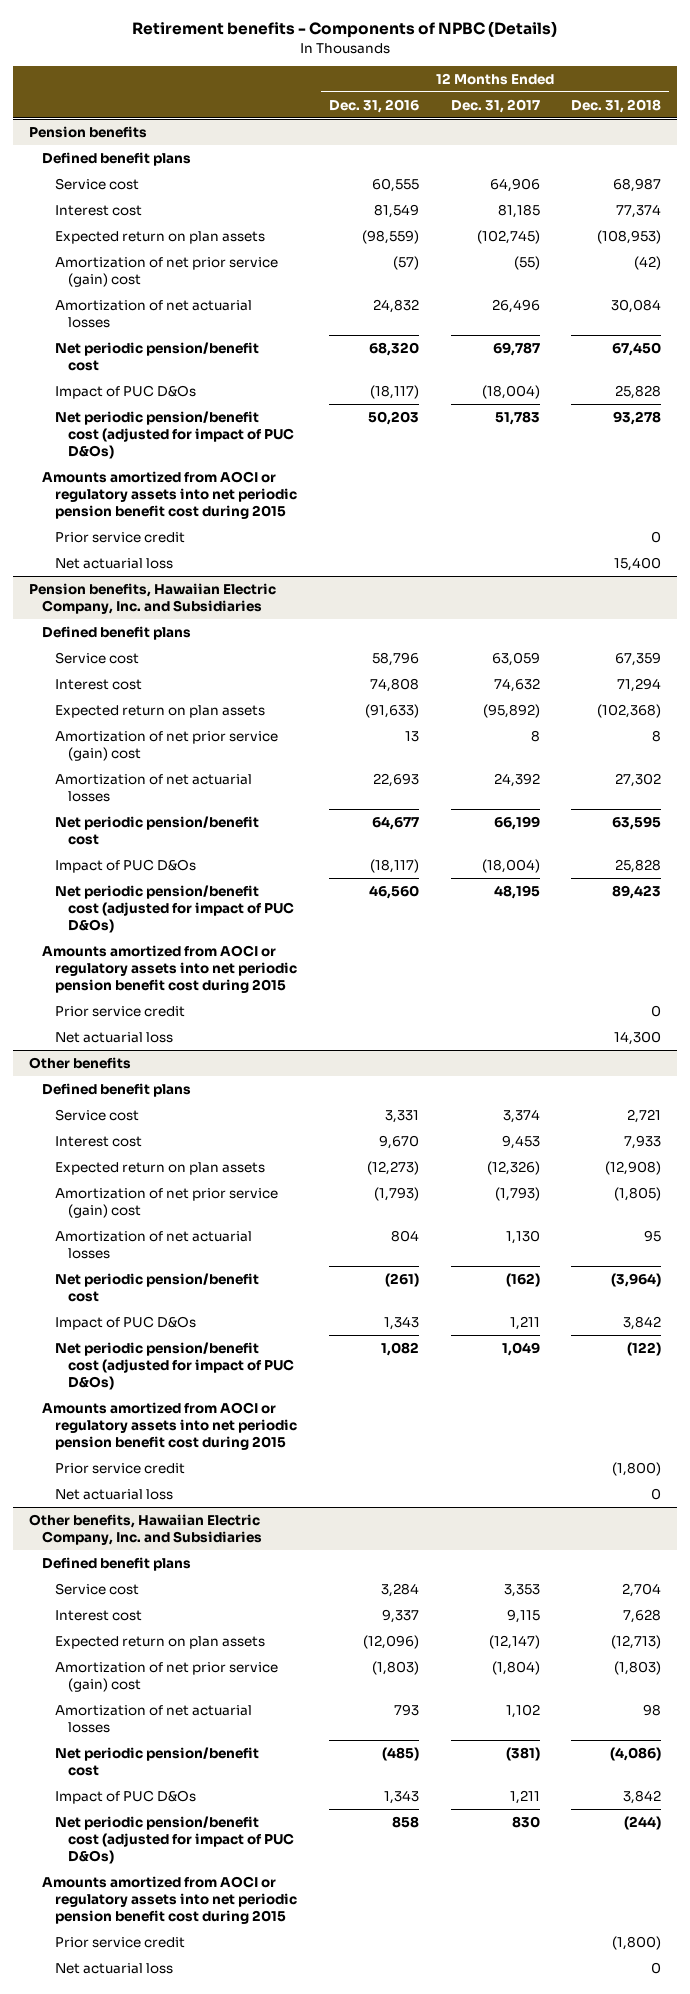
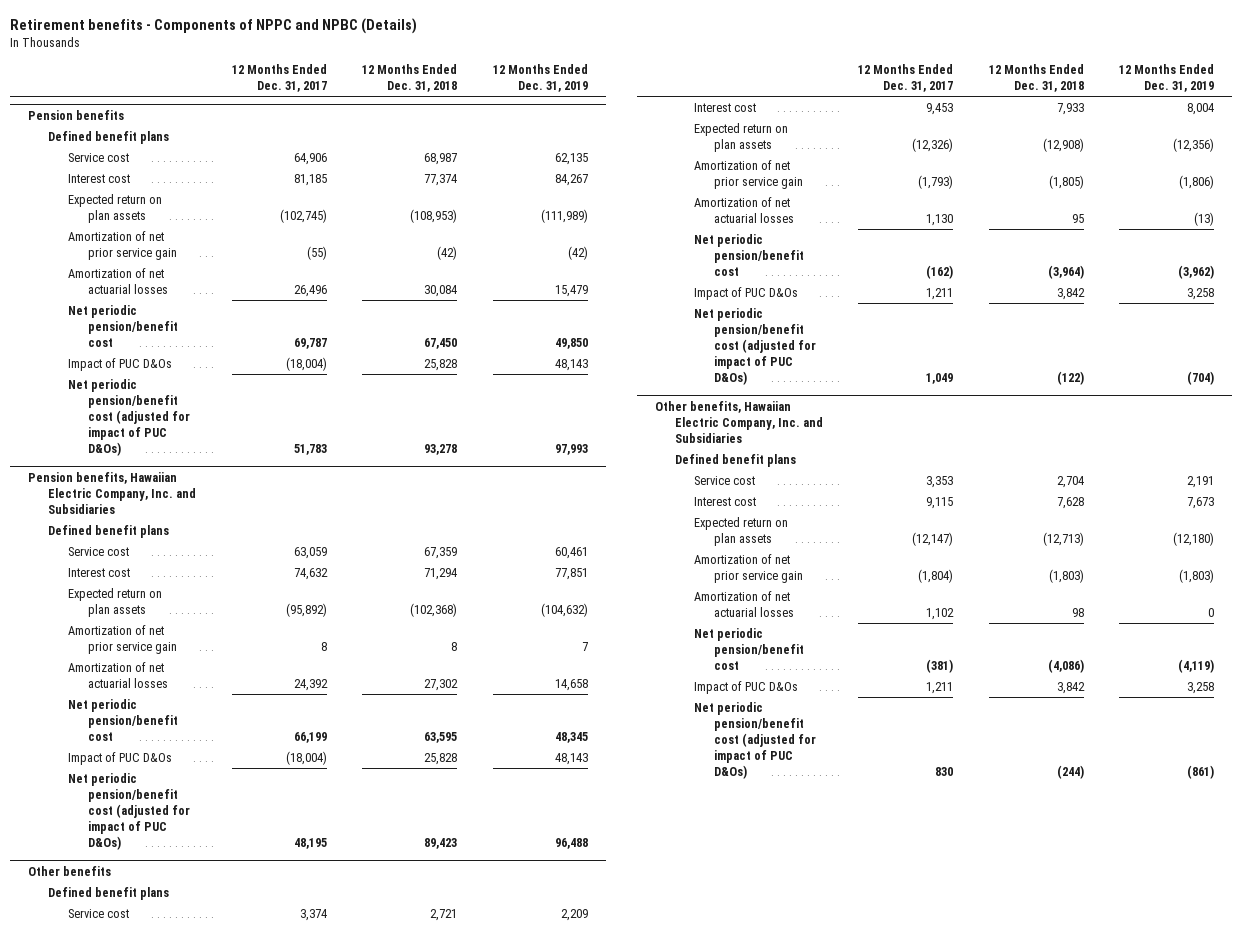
- Retirement benefits - Components of NPBC (Details)
+ Retirement benefits - Components of NPPC and NPBC (Details)
- | 12 Months Ended Dec. 31, 2016 | 12 Months Ended Dec. 31, 2017 | 12 Months Ended Dec. 31, 2018
+ | 12 Months Ended Dec. 31, 2017 | 12 Months Ended Dec. 31, 2018 | 12 Months Ended Dec. 31, 2019
@ Pension benefits
- Amortization of net prior service (gain) cost | (57) | (55) | (42)
+ Amortization of net prior service gain | (55) | (42) | (42)
- Amounts amortized from AOCI or regulatory assets into net periodic pension benefit cost during 2015
- Prior service credit | | | 0
- Net actuarial loss | | | 15,400
@ Pension benefits, Hawaiian Electric Company, Inc. and Subsidiaries
- Amortization of net prior service (gain) cost | 13 | 8 | 8
+ Amortization of net prior service gain | 8 | 8 | 7
- Amounts amortized from AOCI or regulatory assets into net periodic pension benefit cost during 2015
- Prior service credit | | | 0
- Net actuarial loss | | | 14,300
@ Other benefits
- Amortization of net prior service (gain) cost | (1,793) | (1,793) | (1,805)
+ Amortization of net prior service gain | (1,793) | (1,805) | (1,806)
- Amounts amortized from AOCI or regulatory assets into net periodic pension benefit cost during 2015
- Prior service credit | | | (1,800)
- Net actuarial loss | | | 0
@ Other benefits, Hawaiian Electric Company, Inc. and Subsidiaries
- Amortization of net prior service (gain) cost | (1,803) | (1,804) | (1,803)
+ Amortization of net prior service gain | (1,804) | (1,803) | (1,803)
- Amounts amortized from AOCI or regulatory assets into net periodic pension benefit cost during 2015
- Prior service credit | | | (1,800)
- Net actuarial loss | | | 0

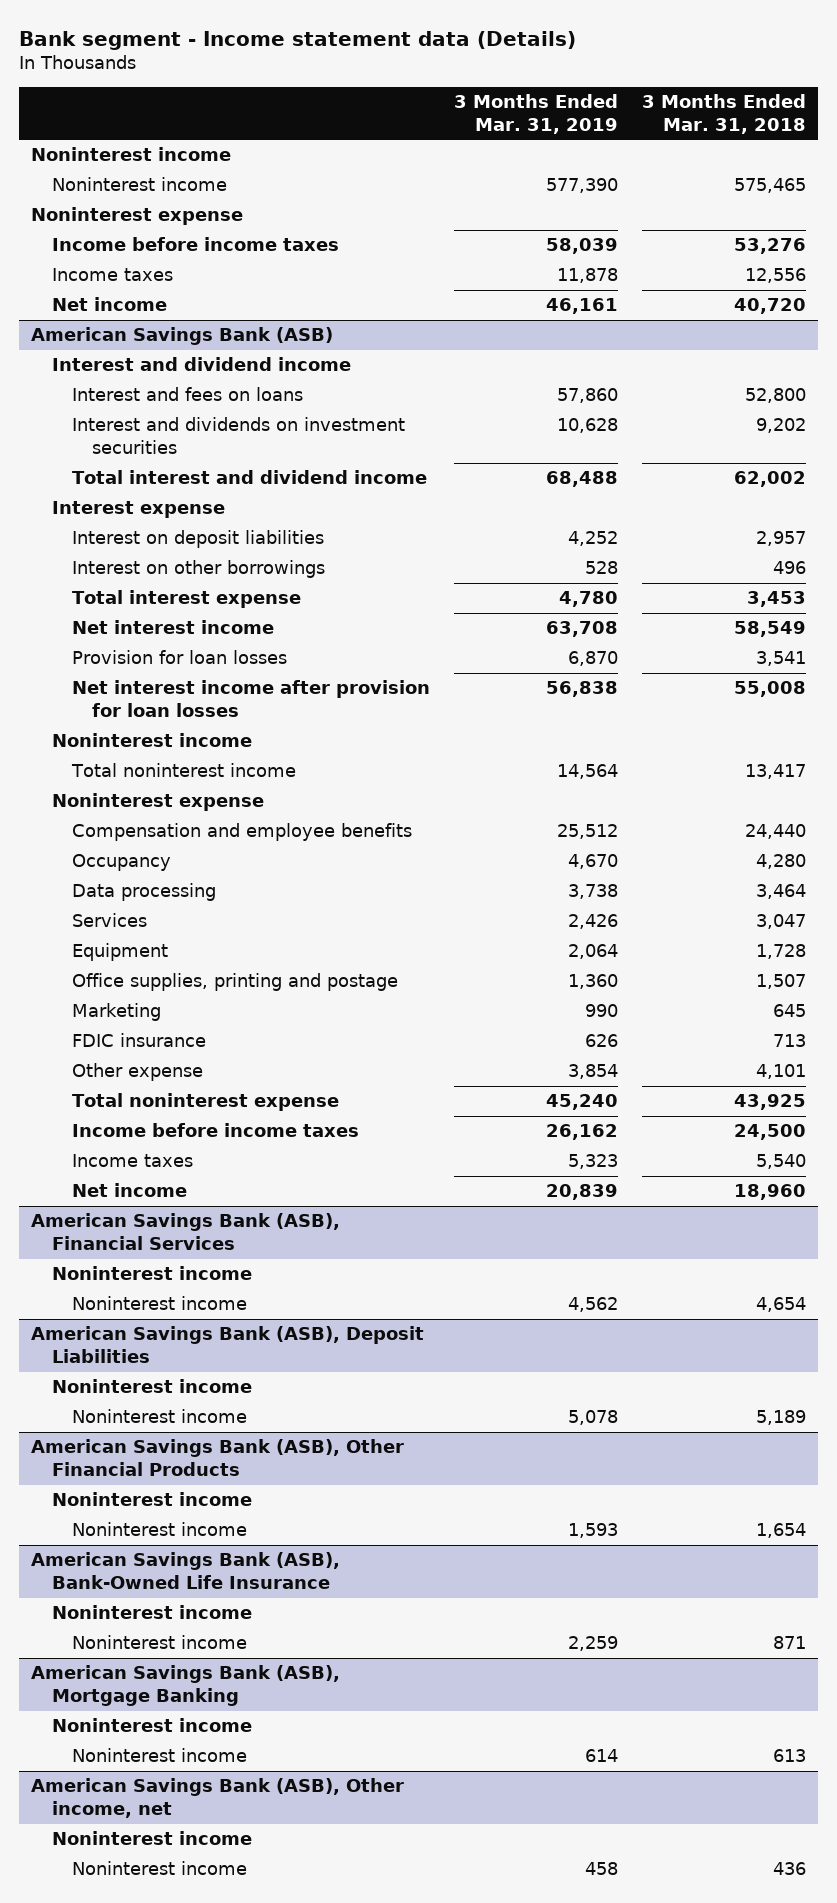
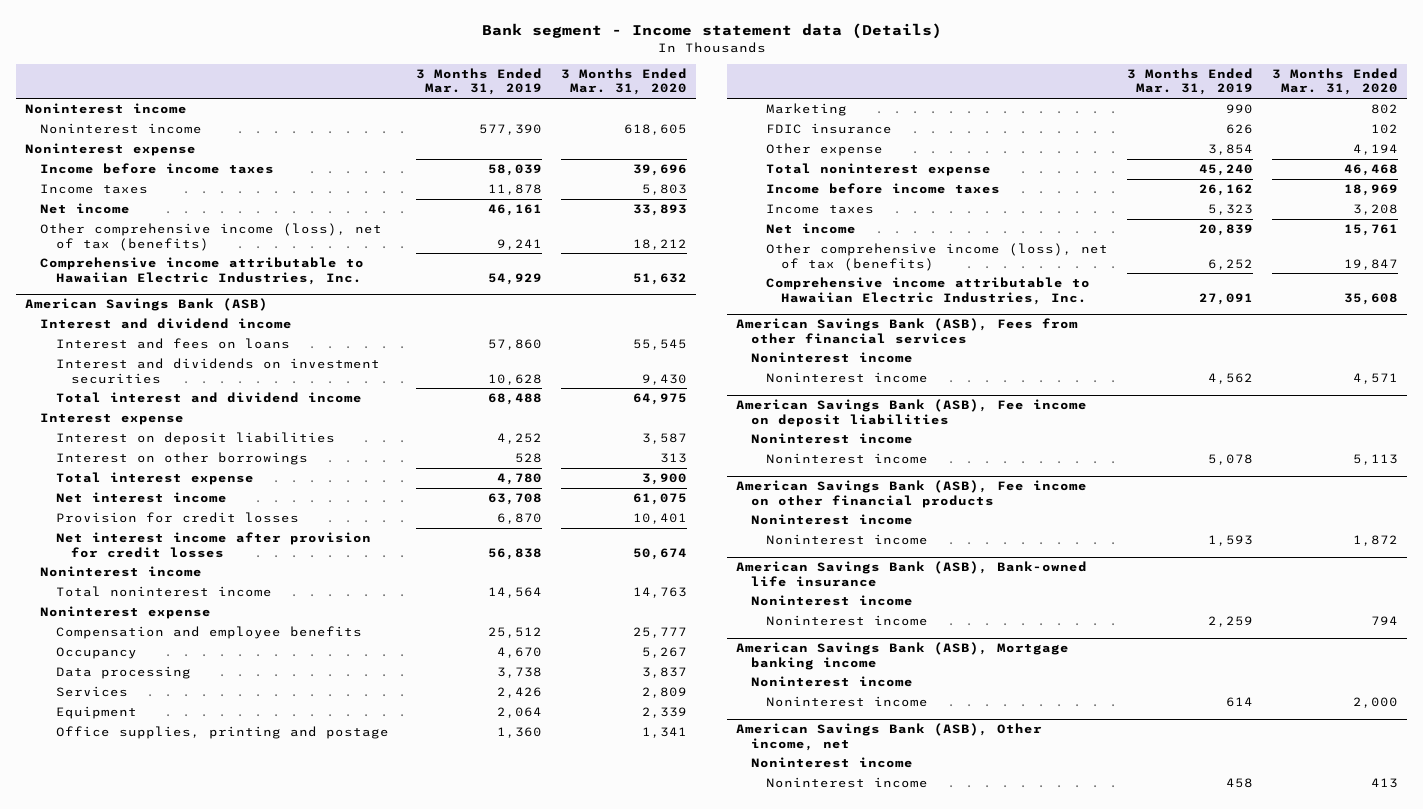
- | 3 Months Ended Mar. 31, 2019 | 3 Months Ended Mar. 31, 2018
+ | 3 Months Ended Mar. 31, 2019 | 3 Months Ended Mar. 31, 2020
+ Other comprehensive income (loss), net of tax (benefits) | 9,241 | 18,212
+ Comprehensive income attributable to Hawaiian Electric Industries, Inc. | 54,929 | 51,632
@ American Savings Bank (ASB)
- Provision for loan losses | 6,870 | 3,541
- Net interest income after provision for loan losses | 56,838 | 55,008
+ Provision for credit losses | 6,870 | 10,401
+ Net interest income after provision for credit losses | 56,838 | 50,674
- American Savings Bank (ASB), Financial Services
@ American Savings Bank (ASB)
+ Other comprehensive income (loss), net of tax (benefits) | 6,252 | 19,847
+ Comprehensive income attributable to Hawaiian Electric Industries, Inc. | 27,091 | 35,608
+ American Savings Bank (ASB), Fees from other financial services
- American Savings Bank (ASB), Deposit Liabilities
+ American Savings Bank (ASB), Fee income on deposit liabilities
- American Savings Bank (ASB), Other Financial Products
+ American Savings Bank (ASB), Fee income on other financial products
- American Savings Bank (ASB), Bank-Owned Life Insurance
+ American Savings Bank (ASB), Bank-owned life insurance
- American Savings Bank (ASB), Mortgage Banking
+ American Savings Bank (ASB), Mortgage banking income

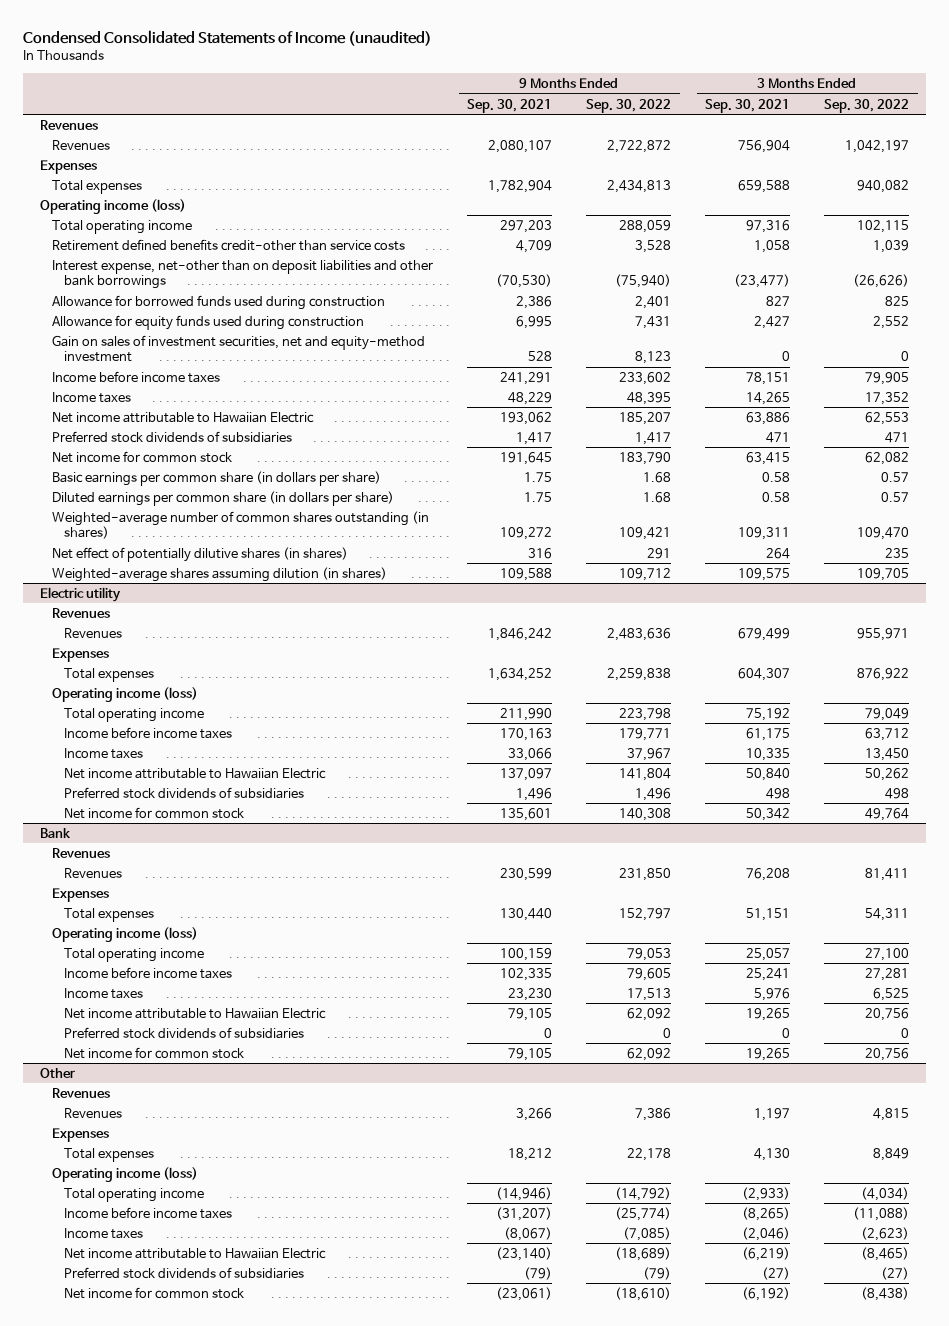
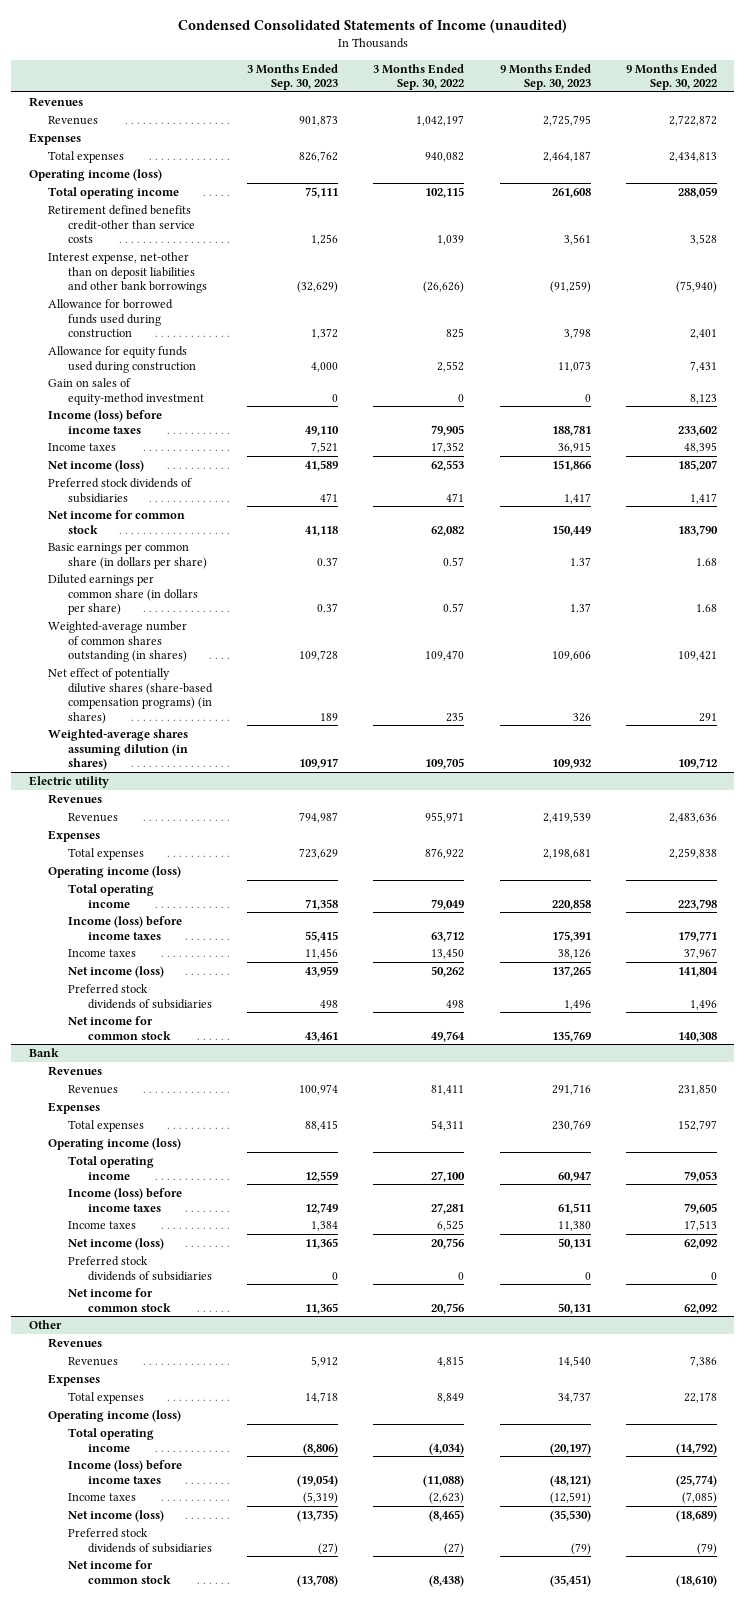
- | 9 Months Ended Sep. 30, 2021 | 9 Months Ended Sep. 30, 2022 | 3 Months Ended Sep. 30, 2021 | 3 Months Ended Sep. 30, 2022
+ | 3 Months Ended Sep. 30, 2023 | 3 Months Ended Sep. 30, 2022 | 9 Months Ended Sep. 30, 2023 | 9 Months Ended Sep. 30, 2022
- Gain on sales of investment securities, net and equity-method investment | 528 | 8,123 | 0 | 0
- Income before income taxes | 241,291 | 233,602 | 78,151 | 79,905
+ Gain on sales of equity-method investment | 0 | 0 | 0 | 8,123
+ Income (loss) before income taxes | 49,110 | 79,905 | 188,781 | 233,602
- Net income attributable to Hawaiian Electric | 193,062 | 185,207 | 63,886 | 62,553
+ Net income (loss) | 41,589 | 62,553 | 151,866 | 185,207
- Net effect of potentially dilutive shares (in shares) | 316 | 291 | 264 | 235
+ Net effect of potentially dilutive shares (share-based compensation programs) (in shares) | 189 | 235 | 326 | 291
@ Electric utility
- Income before income taxes | 170,163 | 179,771 | 61,175 | 63,712
+ Income (loss) before income taxes | 55,415 | 63,712 | 175,391 | 179,771
- Net income attributable to Hawaiian Electric | 137,097 | 141,804 | 50,840 | 50,262
+ Net income (loss) | 43,959 | 50,262 | 137,265 | 141,804
@ Bank
- Income before income taxes | 102,335 | 79,605 | 25,241 | 27,281
+ Income (loss) before income taxes | 12,749 | 27,281 | 61,511 | 79,605
- Net income attributable to Hawaiian Electric | 79,105 | 62,092 | 19,265 | 20,756
+ Net income (loss) | 11,365 | 20,756 | 50,131 | 62,092
@ Other
- Income before income taxes | (31,207) | (25,774) | (8,265) | (11,088)
+ Income (loss) before income taxes | (19,054) | (11,088) | (48,121) | (25,774)
- Net income attributable to Hawaiian Electric | (23,140) | (18,689) | (6,219) | (8,465)
+ Net income (loss) | (13,735) | (8,465) | (35,530) | (18,689)

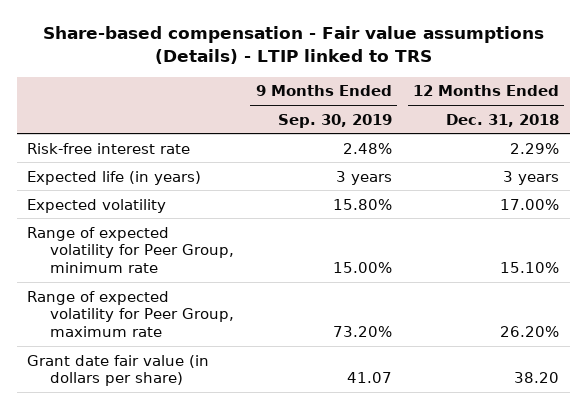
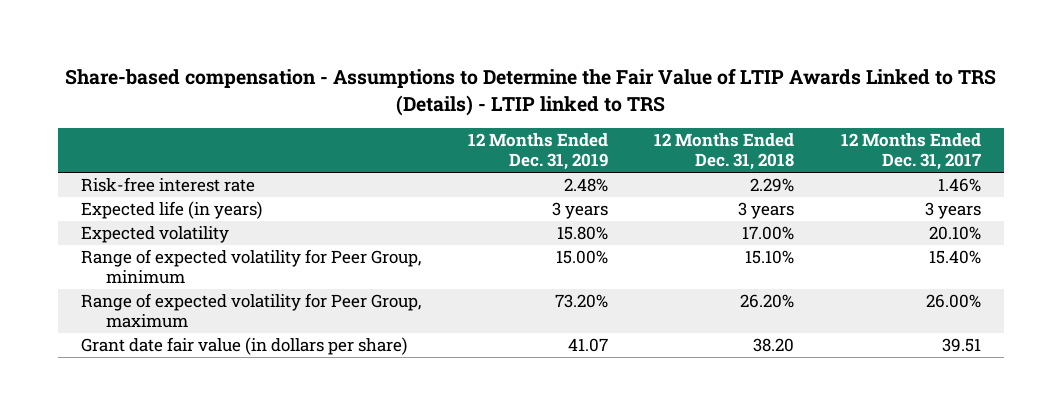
- Share-based compensation - Fair value assumptions (Details) - LTIP linked to TRS
+ Share-based compensation - Assumptions to Determine the Fair Value of LTIP Awards Linked to TRS (Details) - LTIP linked to TRS
- | 9 Months Ended Sep. 30, 2019 | 12 Months Ended Dec. 31, 2018
+ | 12 Months Ended Dec. 31, 2019 | 12 Months Ended Dec. 31, 2018 | 12 Months Ended Dec. 31, 2017
- Range of expected volatility for Peer Group, minimum rate | 15.00% | 15.10%
- Range of expected volatility for Peer Group, maximum rate | 73.20% | 26.20%
+ Range of expected volatility for Peer Group, minimum | 15.00% | 15.10% | 15.40%
+ Range of expected volatility for Peer Group, maximum | 73.20% | 26.20% | 26.00%

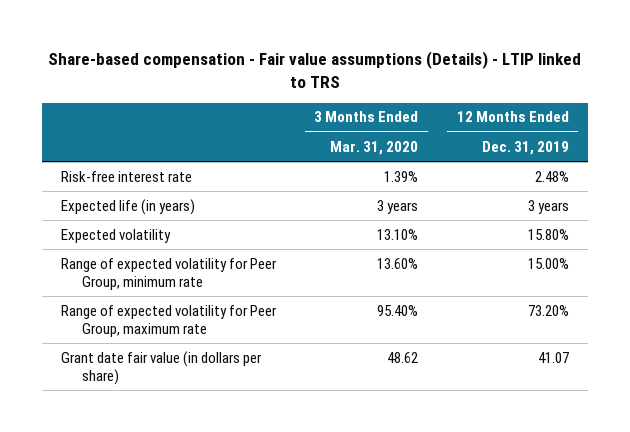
- Share-based compensation - Assumptions to Determine the Fair Value of LTIP Awards Linked to TRS (Details) - LTIP linked to TRS
+ Share-based compensation - Fair value assumptions (Details) - LTIP linked to TRS
- | 12 Months Ended Dec. 31, 2019 | 12 Months Ended Dec. 31, 2018 | 12 Months Ended Dec. 31, 2017
+ | 3 Months Ended Mar. 31, 2020 | 12 Months Ended Dec. 31, 2019
- Range of expected volatility for Peer Group, minimum | 15.00% | 15.10% | 15.40%
- Range of expected volatility for Peer Group, maximum | 73.20% | 26.20% | 26.00%
+ Range of expected volatility for Peer Group, minimum rate | 13.60% | 15.00%
+ Range of expected volatility for Peer Group, maximum rate | 95.40% | 73.20%

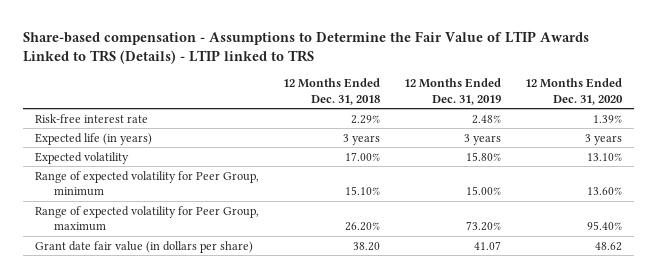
- Share-based compensation - Fair value assumptions (Details) - LTIP linked to TRS
+ Share-based compensation - Assumptions to Determine the Fair Value of LTIP Awards Linked to TRS (Details) - LTIP linked to TRS
- | 3 Months Ended Mar. 31, 2020 | 12 Months Ended Dec. 31, 2019
+ | 12 Months Ended Dec. 31, 2018 | 12 Months Ended Dec. 31, 2019 | 12 Months Ended Dec. 31, 2020
- Range of expected volatility for Peer Group, minimum rate | 13.60% | 15.00%
- Range of expected volatility for Peer Group, maximum rate | 95.40% | 73.20%
+ Range of expected volatility for Peer Group, minimum | 15.10% | 15.00% | 13.60%
+ Range of expected volatility for Peer Group, maximum | 26.20% | 73.20% | 95.40%

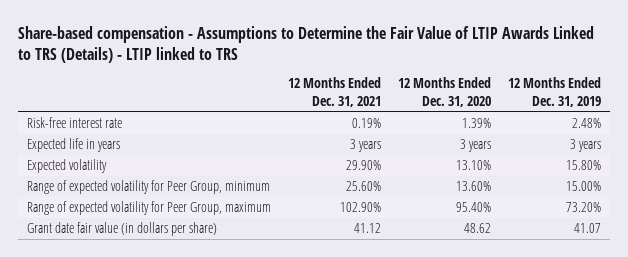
- | 12 Months Ended Dec. 31, 2018 | 12 Months Ended Dec. 31, 2019 | 12 Months Ended Dec. 31, 2020
+ | 12 Months Ended Dec. 31, 2021 | 12 Months Ended Dec. 31, 2020 | 12 Months Ended Dec. 31, 2019
- Expected life (in years) | 3 years | 3 years | 3 years
+ Expected life in years | 3 years | 3 years | 3 years

